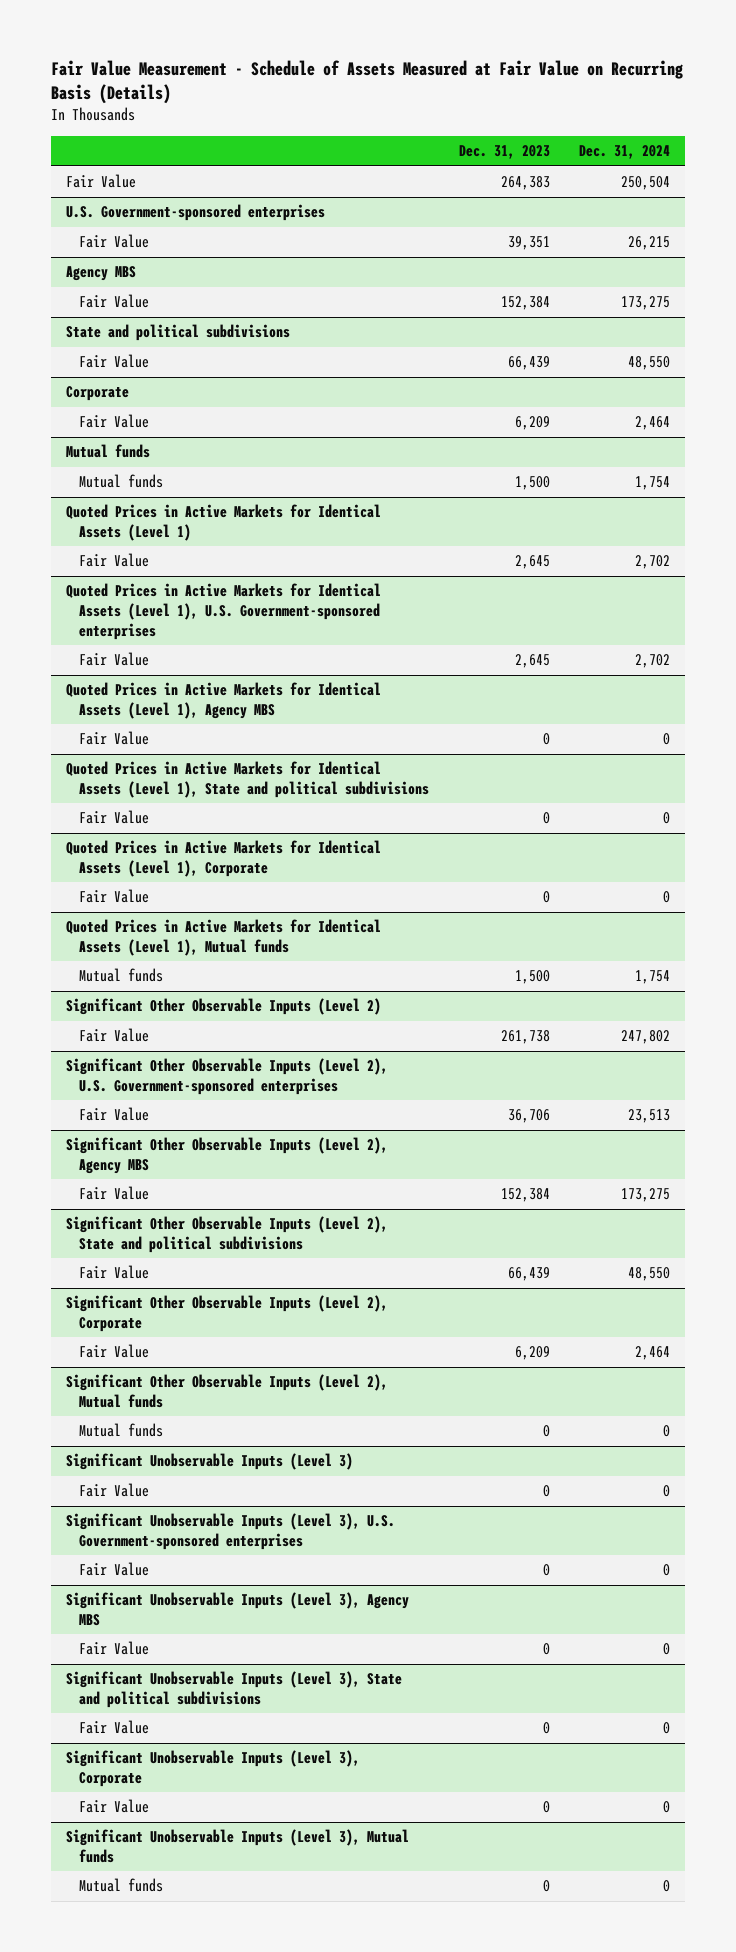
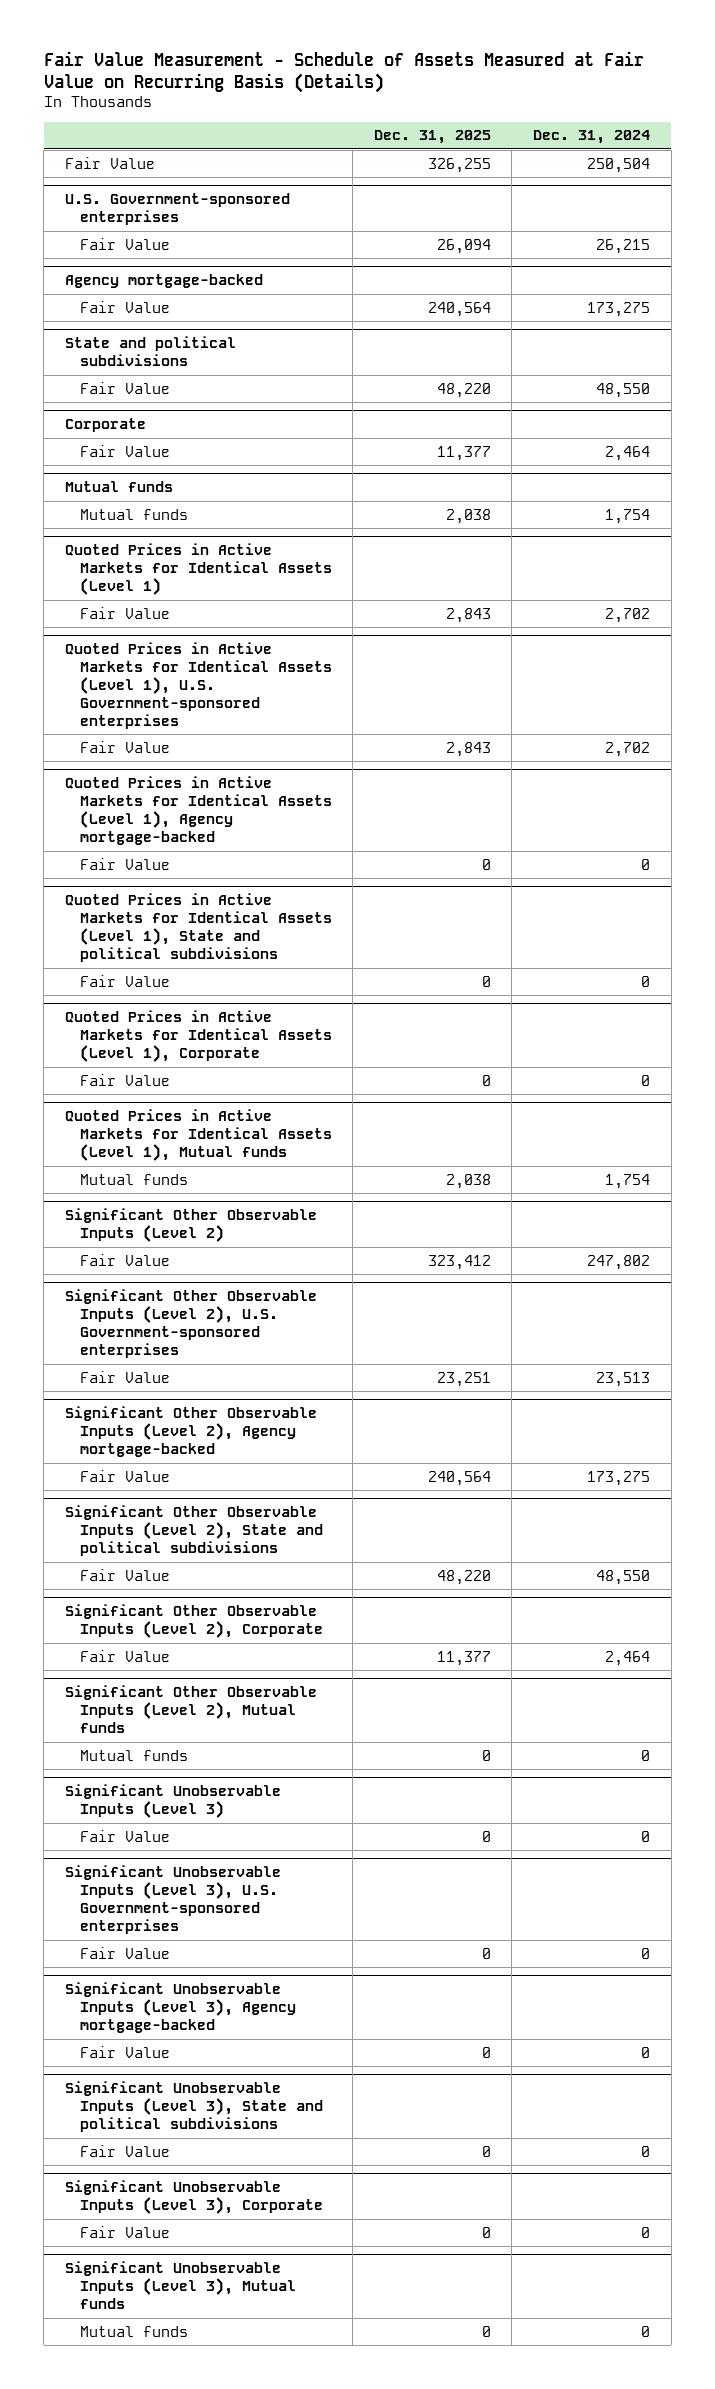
- | Dec. 31, 2023 | Dec. 31, 2024
+ | Dec. 31, 2025 | Dec. 31, 2024
- Agency MBS
+ Agency mortgage-backed
- Quoted Prices in Active Markets for Identical Assets (Level 1), Agency MBS
+ Quoted Prices in Active Markets for Identical Assets (Level 1), Agency mortgage-backed
- Significant Other Observable Inputs (Level 2), Agency MBS
+ Significant Other Observable Inputs (Level 2), Agency mortgage-backed
- Significant Unobservable Inputs (Level 3), Agency MBS
+ Significant Unobservable Inputs (Level 3), Agency mortgage-backed

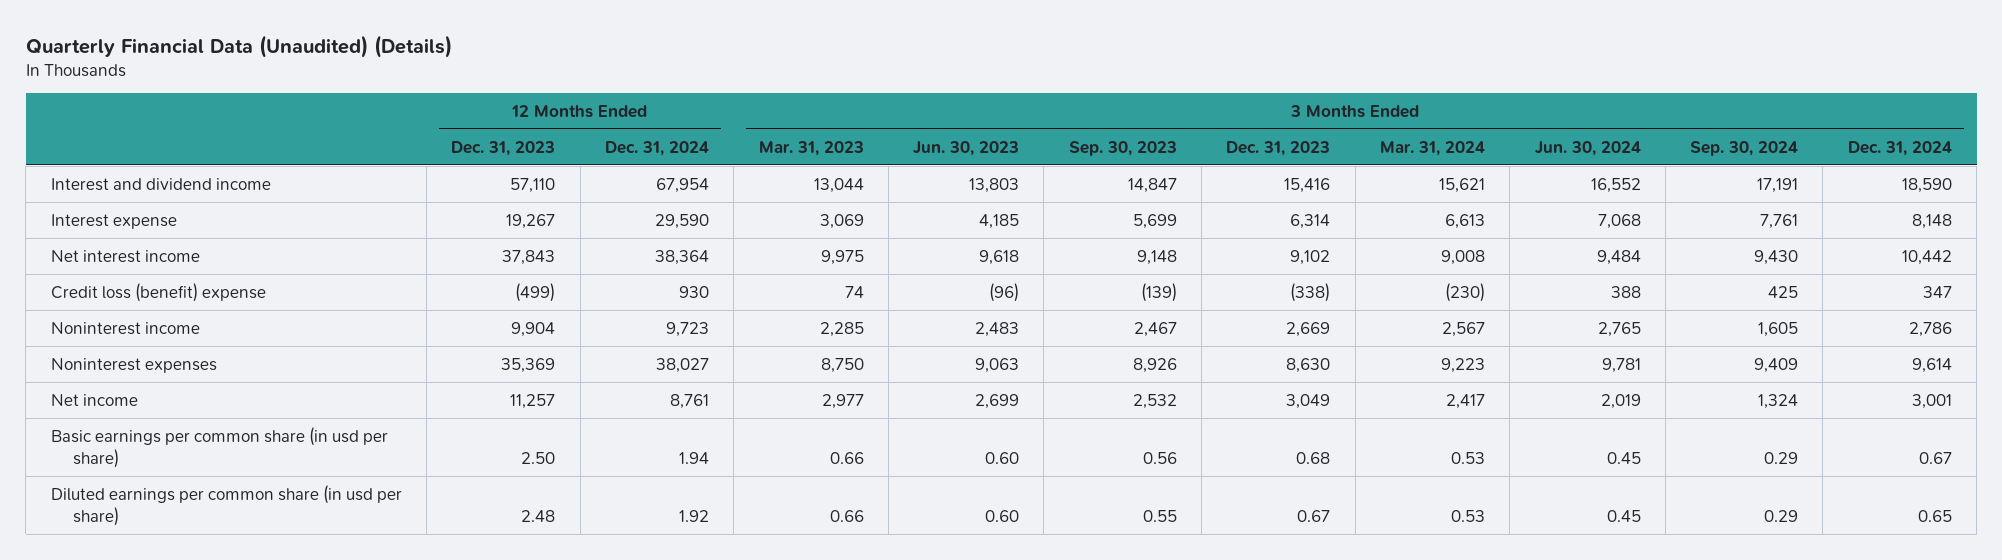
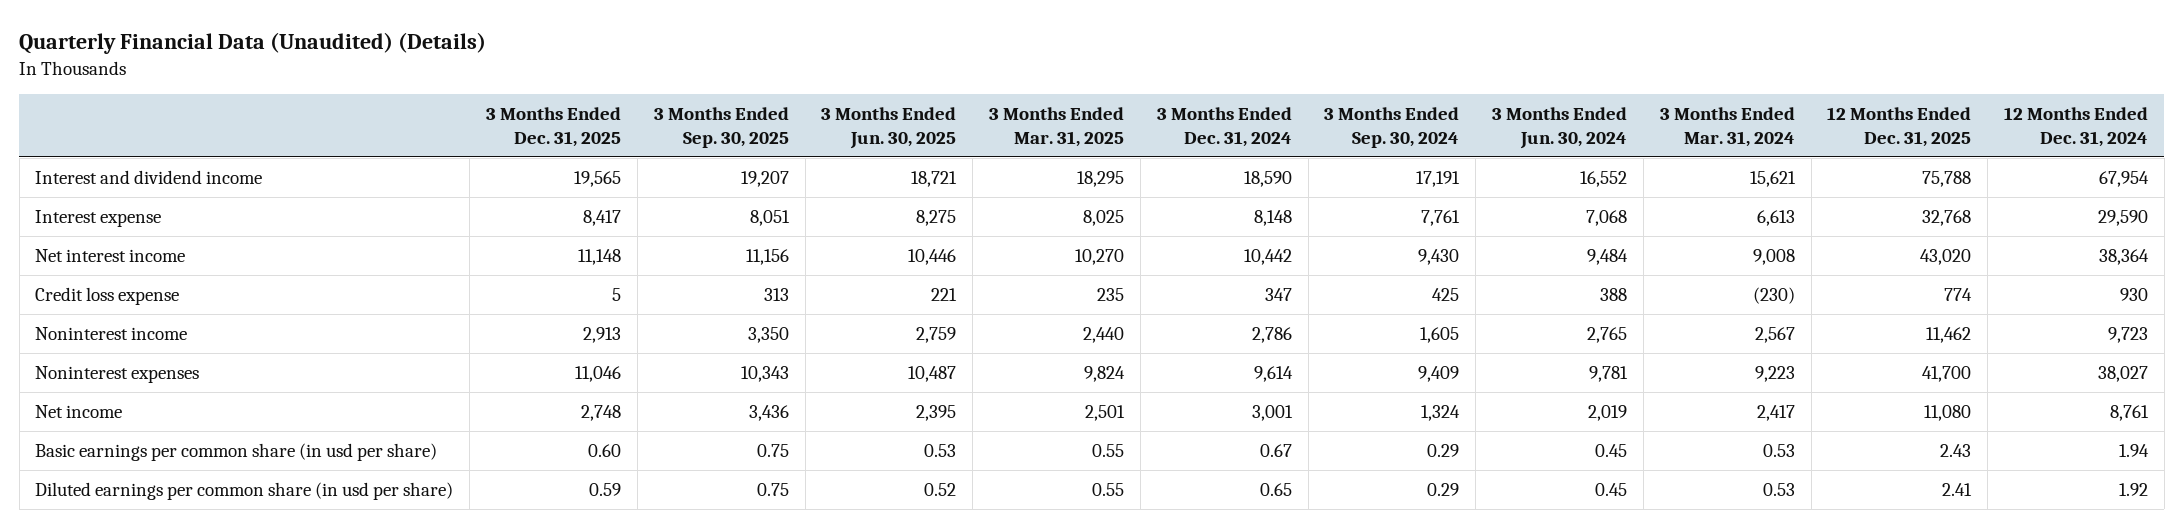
- | 12 Months Ended Dec. 31, 2023 | 12 Months Ended Dec. 31, 2024 | 3 Months Ended Mar. 31, 2023 | 3 Months Ended Jun. 30, 2023 | 3 Months Ended Sep. 30, 2023 | 3 Months Ended Dec. 31, 2023 | 3 Months Ended Mar. 31, 2024 | 3 Months Ended Jun. 30, 2024 | 3 Months Ended Sep. 30, 2024 | 3 Months Ended Dec. 31, 2024
+ | 3 Months Ended Dec. 31, 2025 | 3 Months Ended Sep. 30, 2025 | 3 Months Ended Jun. 30, 2025 | 3 Months Ended Mar. 31, 2025 | 3 Months Ended Dec. 31, 2024 | 3 Months Ended Sep. 30, 2024 | 3 Months Ended Jun. 30, 2024 | 3 Months Ended Mar. 31, 2024 | 12 Months Ended Dec. 31, 2025 | 12 Months Ended Dec. 31, 2024
- Credit loss (benefit) expense | (499) | 930 | 74 | (96) | (139) | (338) | (230) | 388 | 425 | 347
+ Credit loss expense | 5 | 313 | 221 | 235 | 347 | 425 | 388 | (230) | 774 | 930

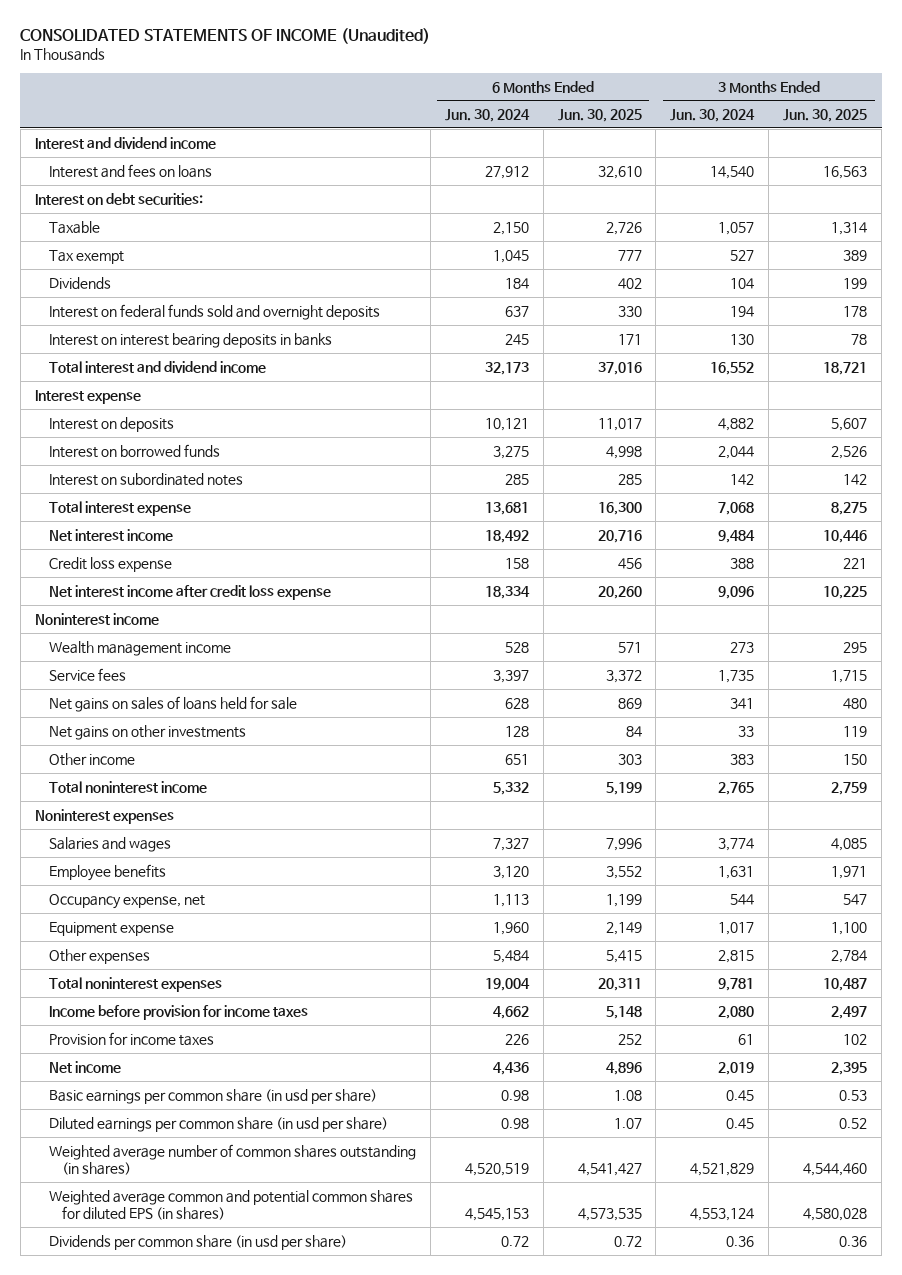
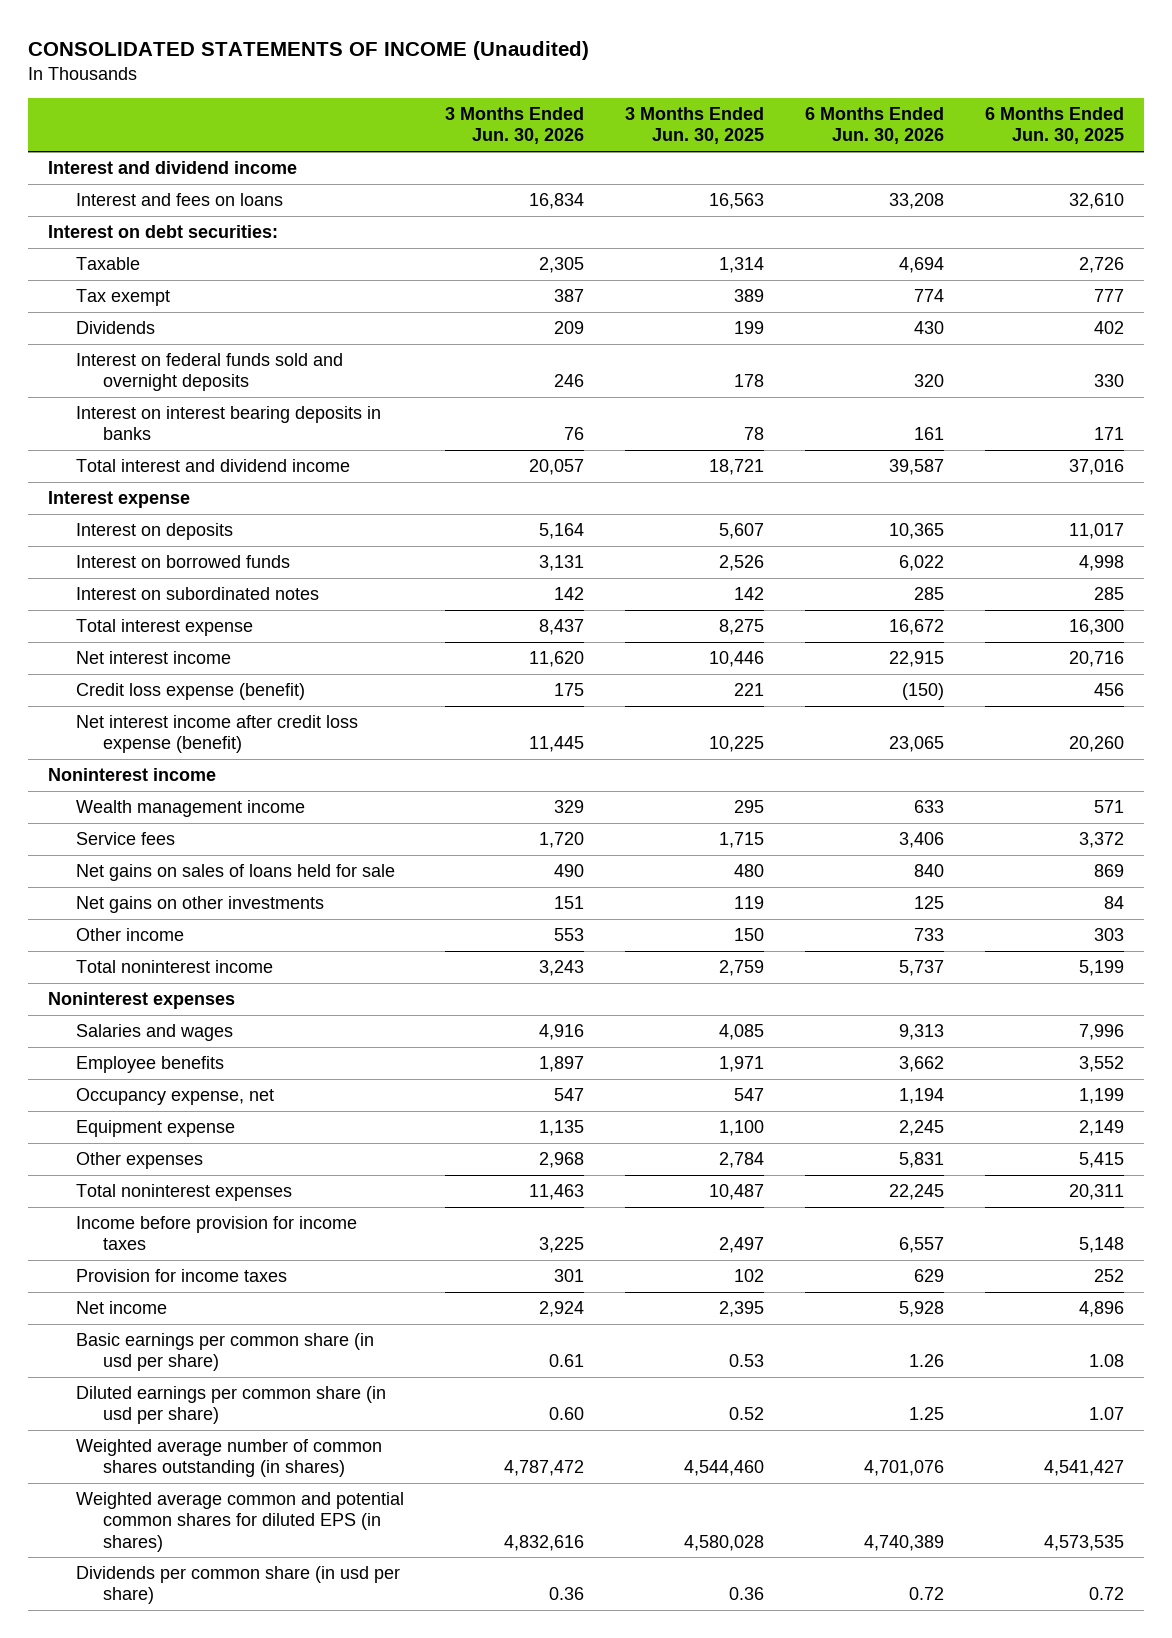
- | 6 Months Ended Jun. 30, 2024 | 6 Months Ended Jun. 30, 2025 | 3 Months Ended Jun. 30, 2024 | 3 Months Ended Jun. 30, 2025
+ | 3 Months Ended Jun. 30, 2026 | 3 Months Ended Jun. 30, 2025 | 6 Months Ended Jun. 30, 2026 | 6 Months Ended Jun. 30, 2025
- Credit loss expense | 158 | 456 | 388 | 221
- Net interest income after credit loss expense | 18,334 | 20,260 | 9,096 | 10,225
+ Credit loss expense (benefit) | 175 | 221 | (150) | 456
+ Net interest income after credit loss expense (benefit) | 11,445 | 10,225 | 23,065 | 20,260

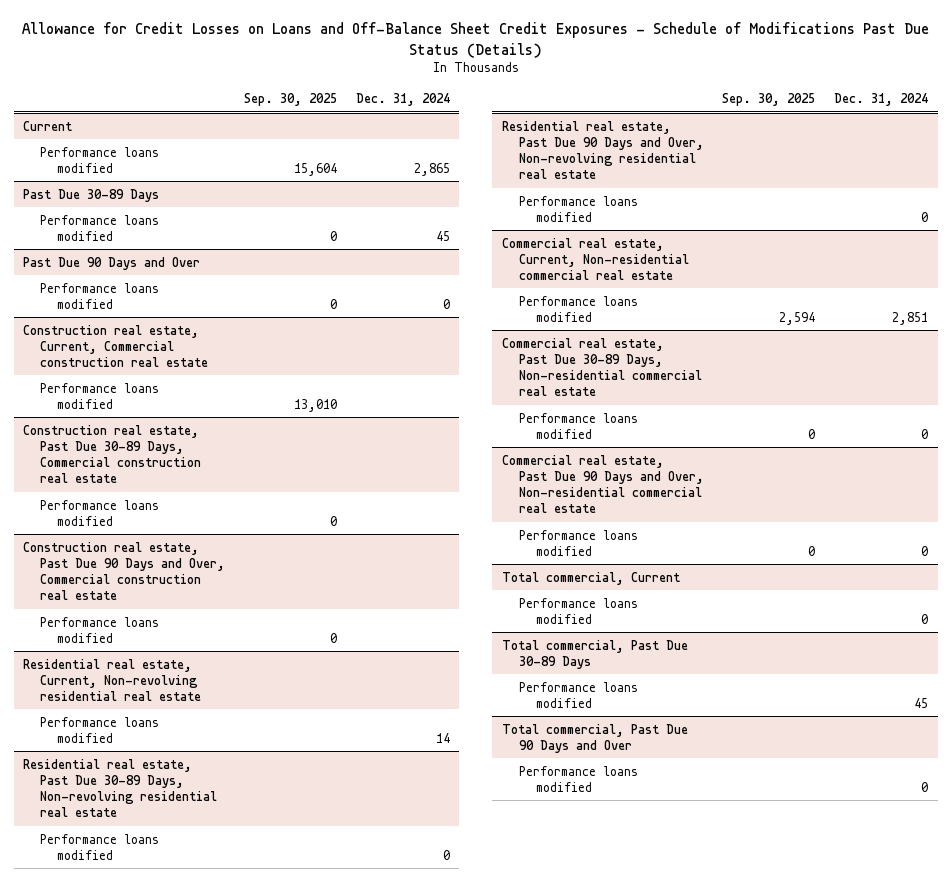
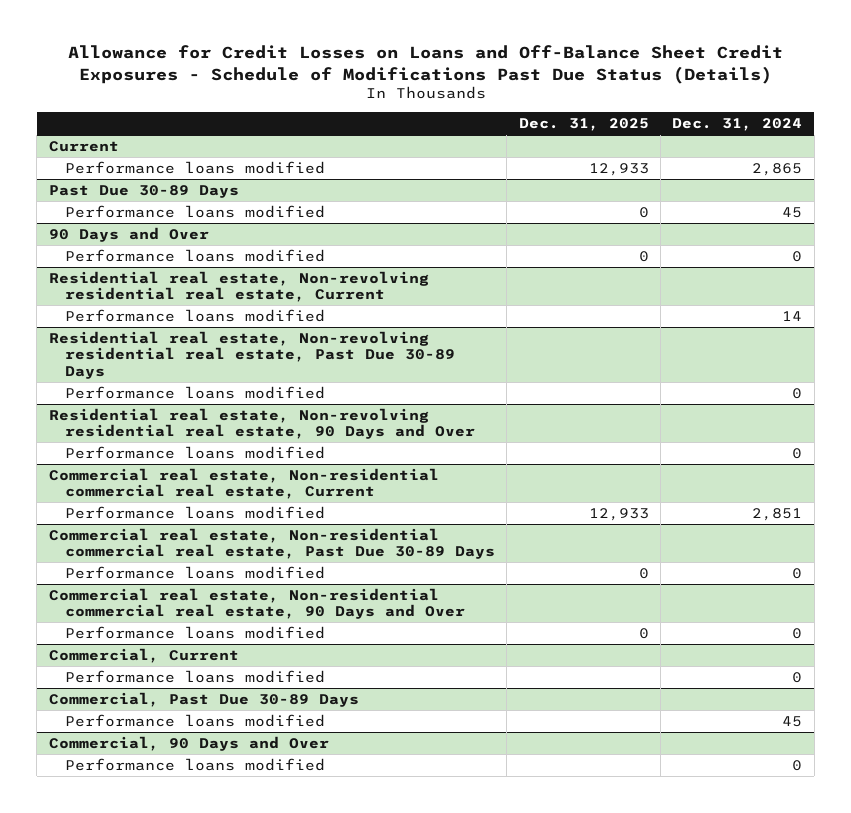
- | Sep. 30, 2025 | Dec. 31, 2024
+ | Dec. 31, 2025 | Dec. 31, 2024
- Past Due 90 Days and Over
+ 90 Days and Over
- Construction real estate, Current, Commercial construction real estate
- Performance loans modified | 13,010 |
- Construction real estate, Past Due 30-89 Days, Commercial construction real estate
- Performance loans modified | 0 |
- Construction real estate, Past Due 90 Days and Over, Commercial construction real estate
- Performance loans modified | 0 |
- Residential real estate, Current, Non-revolving residential real estate
+ Residential real estate, Non-revolving residential real estate, Current
- Residential real estate, Past Due 30-89 Days, Non-revolving residential real estate
+ Residential real estate, Non-revolving residential real estate, Past Due 30-89 Days
- Residential real estate, Past Due 90 Days and Over, Non-revolving residential real estate
+ Residential real estate, Non-revolving residential real estate, 90 Days and Over
- Commercial real estate, Current, Non-residential commercial real estate
+ Commercial real estate, Non-residential commercial real estate, Current
- Commercial real estate, Past Due 30-89 Days, Non-residential commercial real estate
+ Commercial real estate, Non-residential commercial real estate, Past Due 30-89 Days
- Commercial real estate, Past Due 90 Days and Over, Non-residential commercial real estate
+ Commercial real estate, Non-residential commercial real estate, 90 Days and Over
- Total commercial, Current
+ Commercial, Current
- Total commercial, Past Due 30-89 Days
+ Commercial, Past Due 30-89 Days
- Total commercial, Past Due 90 Days and Over
+ Commercial, 90 Days and Over

